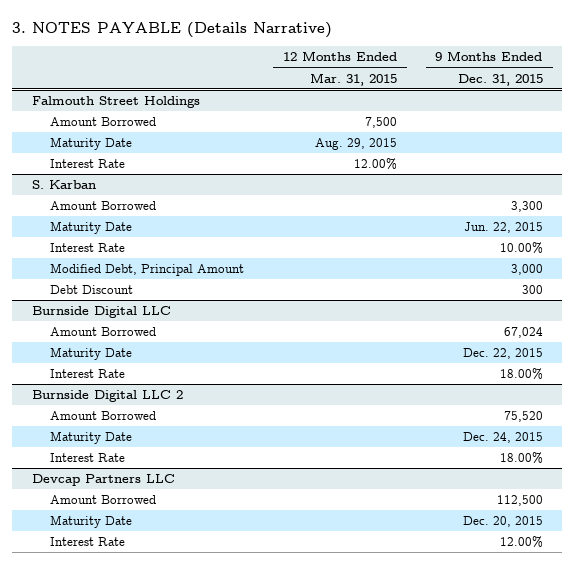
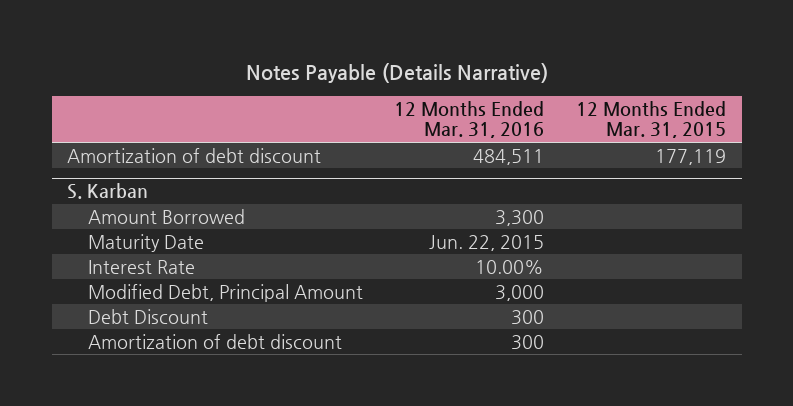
- 3. NOTES PAYABLE (Details Narrative)
+ Notes Payable (Details Narrative)
- | 12 Months Ended Mar. 31, 2015 | 9 Months Ended Dec. 31, 2015
+ | 12 Months Ended Mar. 31, 2016 | 12 Months Ended Mar. 31, 2015
- Falmouth Street Holdings
- Amount Borrowed | 7,500 |
- Maturity Date | Aug. 29, 2015 |
- Interest Rate | 12.00% |
+ Amortization of debt discount | 484,511 | 177,119
- Burnside Digital LLC
- Amount Borrowed | | 67,024
- Maturity Date | | Dec. 22, 2015
- Interest Rate | | 18.00%
- Burnside Digital LLC 2
- Amount Borrowed | | 75,520
- Maturity Date | | Dec. 24, 2015
- Interest Rate | | 18.00%
- Devcap Partners LLC
- Amount Borrowed | | 112,500
- Maturity Date | | Dec. 20, 2015
- Interest Rate | | 12.00%
@ S. Karban
+ Amortization of debt discount | 300 |

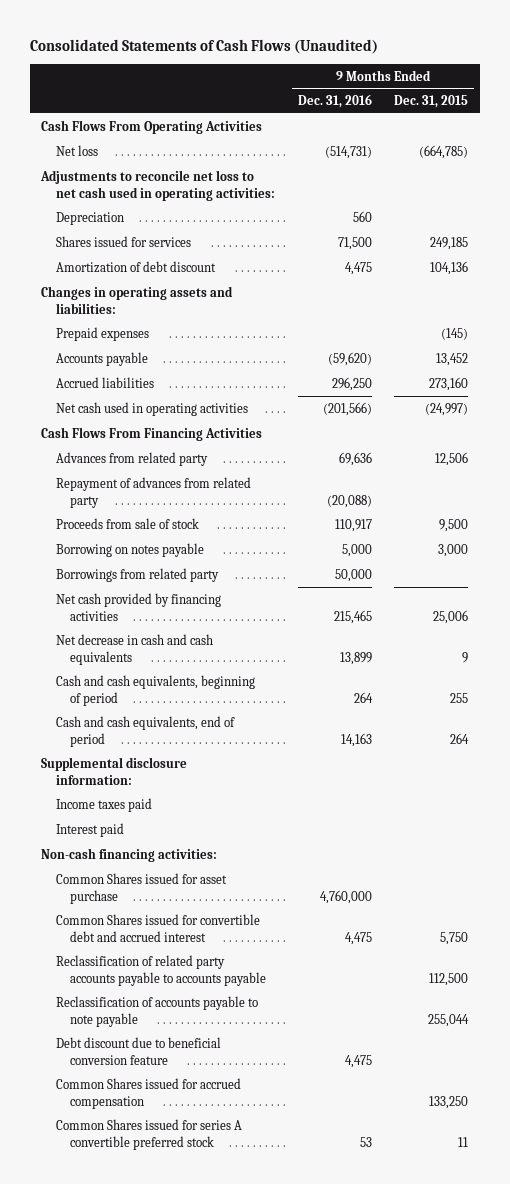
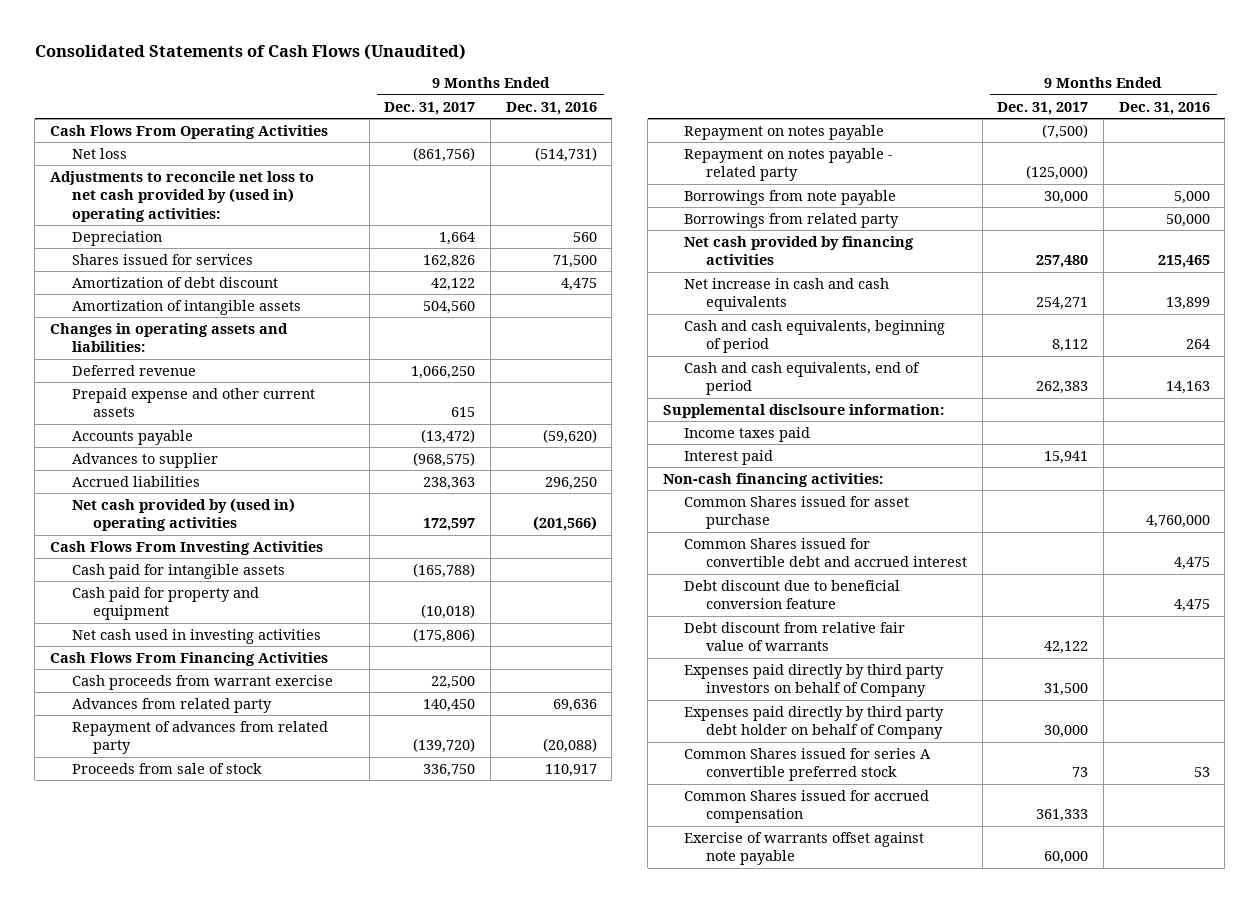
- | 9 Months Ended Dec. 31, 2016 | 9 Months Ended Dec. 31, 2015
+ | 9 Months Ended Dec. 31, 2017 | 9 Months Ended Dec. 31, 2016
- Adjustments to reconcile net loss to net cash used in operating activities:
+ Adjustments to reconcile net loss to net cash provided by (used in) operating activities:
+ Amortization of intangible assets | 504,560 |
- Prepaid expenses | | (145)
+ Deferred revenue | 1,066,250 |
+ Prepaid expense and other current assets | 615 |
+ Advances to supplier | (968,575) |
- Net cash used in operating activities | (201,566) | (24,997)
+ Net cash provided by (used in) operating activities | 172,597 | (201,566)
+ Cash Flows From Investing Activities
+ Cash paid for intangible assets | (165,788) |
+ Cash paid for property and equipment | (10,018) |
+ Net cash used in investing activities | (175,806) |
+ Cash proceeds from warrant exercise | 22,500 |
- Borrowing on notes payable | 5,000 | 3,000
+ Repayment on notes payable | (7,500) |
+ Repayment on notes payable - related party | (125,000) |
+ Borrowings from note payable | 30,000 | 5,000
- Net decrease in cash and cash equivalents | 13,899 | 9
+ Net increase in cash and cash equivalents | 254,271 | 13,899
- Supplemental disclosure information:
+ Supplemental disclsoure information:
- Reclassification of related party accounts payable to accounts payable | | 112,500
- Reclassification of accounts payable to note payable | | 255,044
+ Debt discount from relative fair value of warrants | 42,122 |
+ Expenses paid directly by third party investors on behalf of Company | 31,500 |
+ Expenses paid directly by third party debt holder on behalf of Company | 30,000 |
moved down: Common Shares issued for accrued compensation | 361,333 |
+ Exercise of warrants offset against note payable | 60,000 |

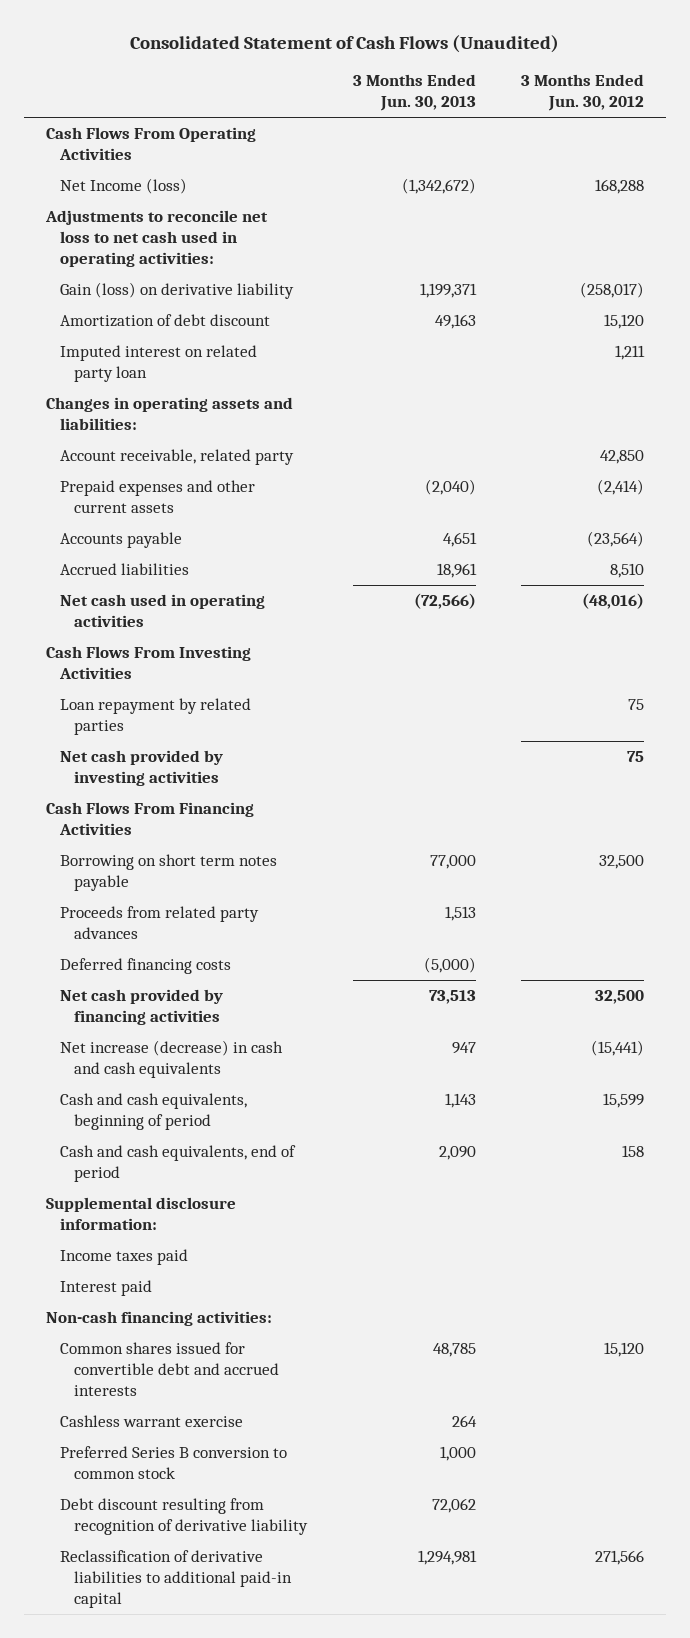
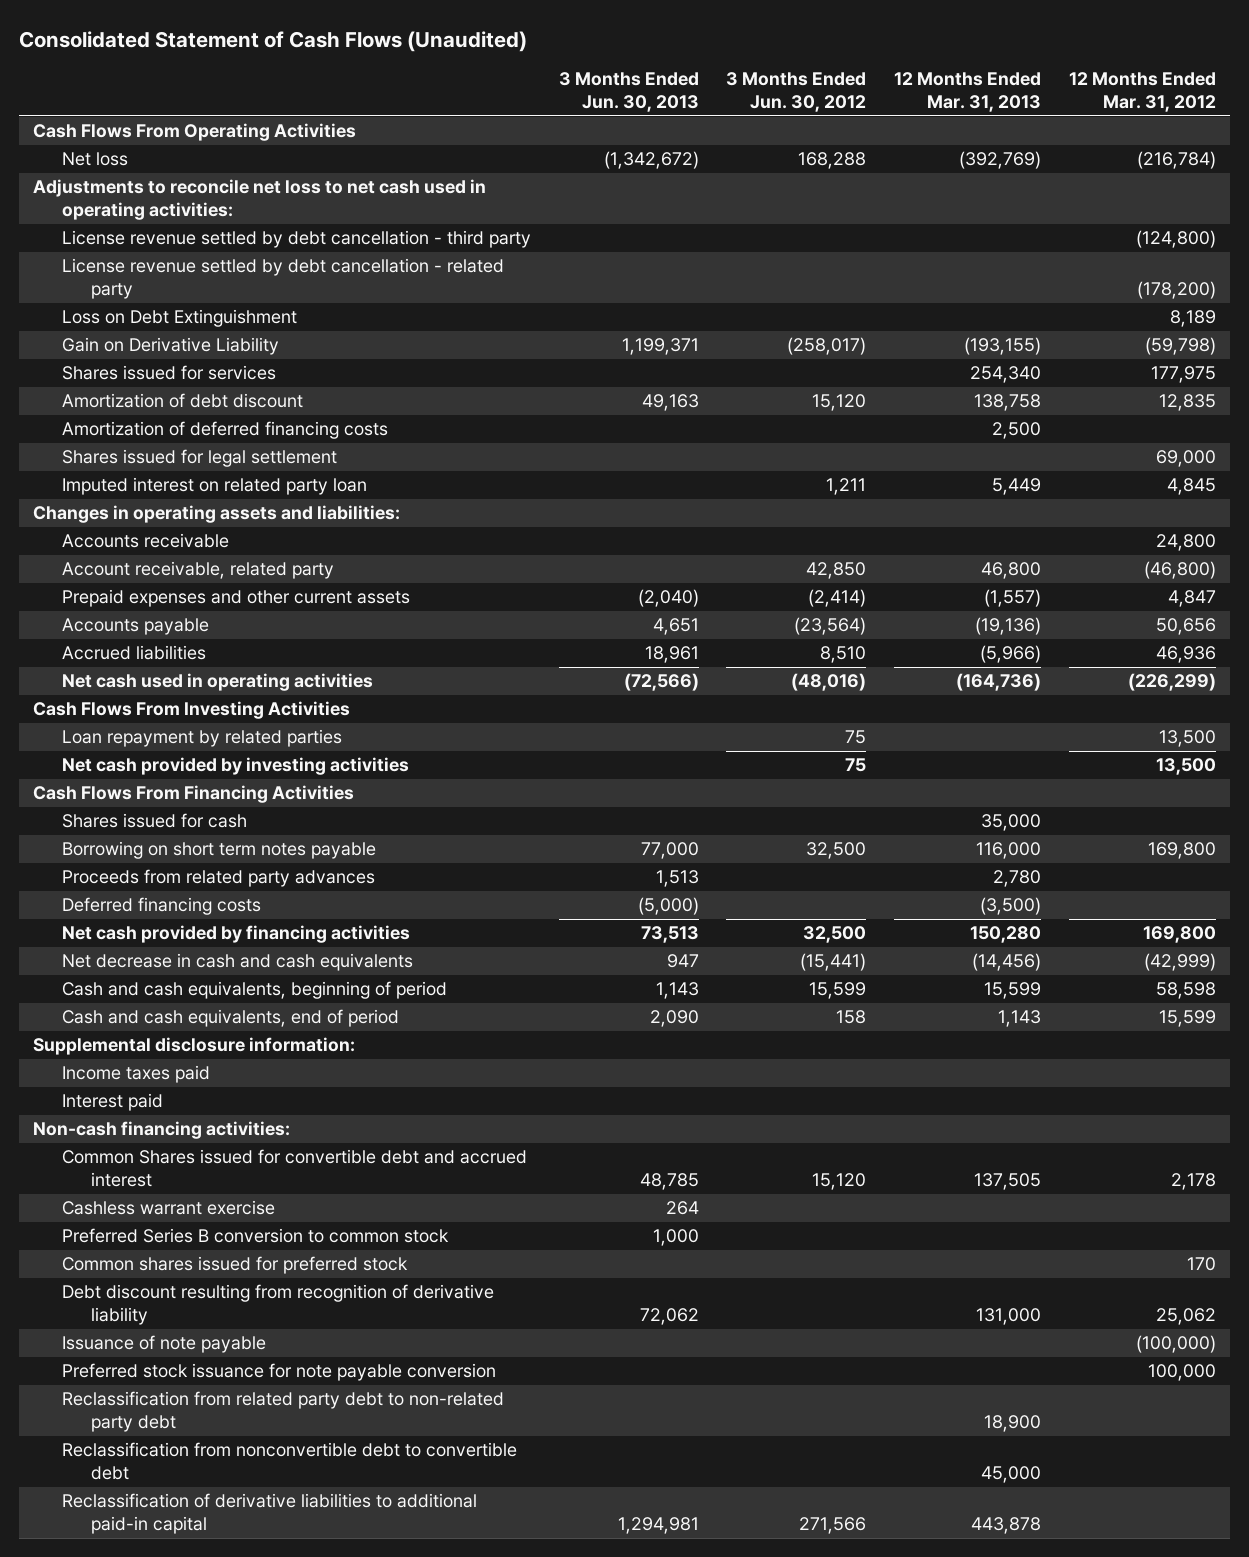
- | 3 Months Ended Jun. 30, 2013 | 3 Months Ended Jun. 30, 2012
+ | 3 Months Ended Jun. 30, 2013 | 3 Months Ended Jun. 30, 2012 | 12 Months Ended Mar. 31, 2013 | 12 Months Ended Mar. 31, 2012
- Net Income (loss) | (1,342,672) | 168,288
+ Net loss | (1,342,672) | 168,288 | (392,769) | (216,784)
- Gain (loss) on derivative liability | 1,199,371 | (258,017)
+ License revenue settled by debt cancellation - third party | | | | (124,800)
+ License revenue settled by debt cancellation - related party | | | | (178,200)
+ Loss on Debt Extinguishment | | | | 8,189
+ Gain on Derivative Liability | 1,199,371 | (258,017) | (193,155) | (59,798)
+ Shares issued for services | | | 254,340 | 177,975
+ Amortization of deferred financing costs | | | 2,500 |
+ Shares issued for legal settlement | | | | 69,000
+ Accounts receivable | | | | 24,800
+ Shares issued for cash | | | 35,000 |
- Net increase (decrease) in cash and cash equivalents | 947 | (15,441)
+ Net decrease in cash and cash equivalents | 947 | (15,441) | (14,456) | (42,999)
- Common shares issued for convertible debt and accrued interests | 48,785 | 15,120
+ Common Shares issued for convertible debt and accrued interest | 48,785 | 15,120 | 137,505 | 2,178
+ Common shares issued for preferred stock | | | | 170
+ Issuance of note payable | | | | (100,000)
+ Preferred stock issuance for note payable conversion | | | | 100,000
+ Reclassification from related party debt to non-related party debt | | | 18,900 |
+ Reclassification from nonconvertible debt to convertible debt | | | 45,000 |

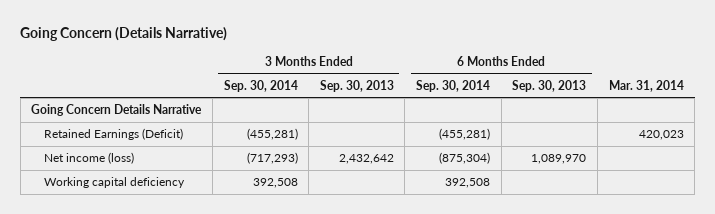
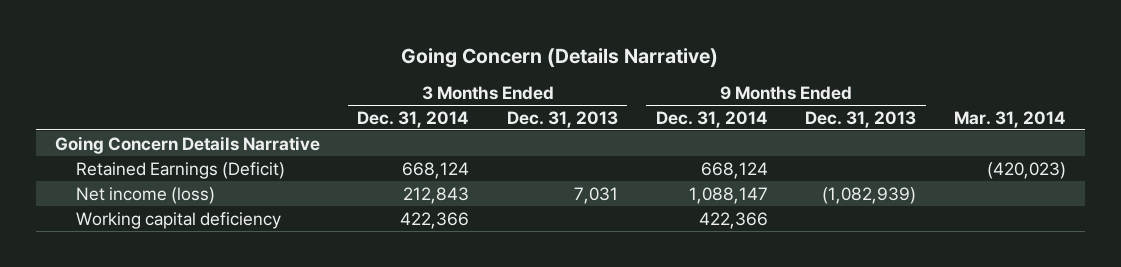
- | 3 Months Ended Sep. 30, 2014 | 3 Months Ended Sep. 30, 2013 | 6 Months Ended Sep. 30, 2014 | 6 Months Ended Sep. 30, 2013 | Mar. 31, 2014
+ | 3 Months Ended Dec. 31, 2014 | 3 Months Ended Dec. 31, 2013 | 9 Months Ended Dec. 31, 2014 | 9 Months Ended Dec. 31, 2013 | Mar. 31, 2014
- Retained Earnings (Deficit) | (455,281) | | (455,281) | | 420,023
+ Retained Earnings (Deficit) | 668,124 | | 668,124 | | (420,023)

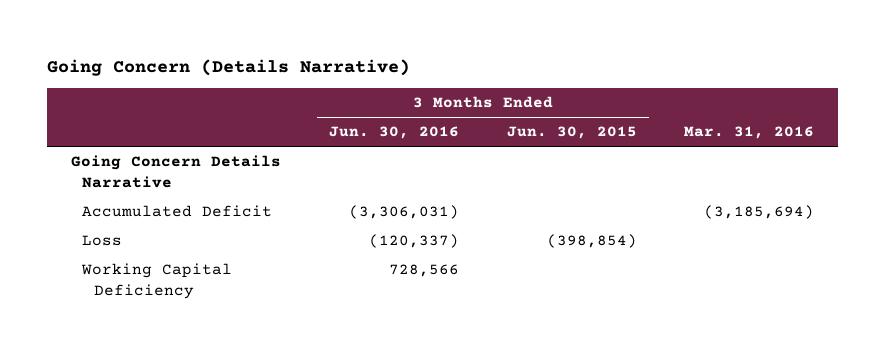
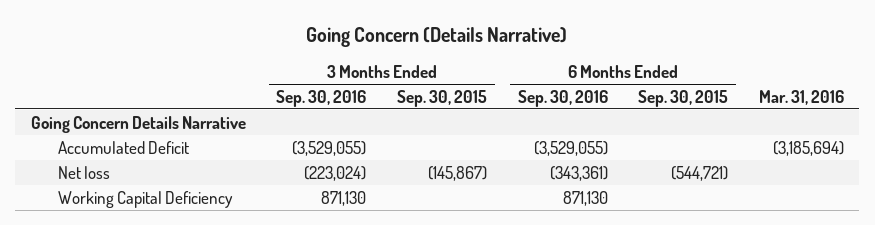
- | 3 Months Ended Jun. 30, 2016 | 3 Months Ended Jun. 30, 2015 | Mar. 31, 2016
+ | 3 Months Ended Sep. 30, 2016 | 3 Months Ended Sep. 30, 2015 | 6 Months Ended Sep. 30, 2016 | 6 Months Ended Sep. 30, 2015 | Mar. 31, 2016
- Loss | (120,337) | (398,854) |
+ Net loss | (223,024) | (145,867) | (343,361) | (544,721) |

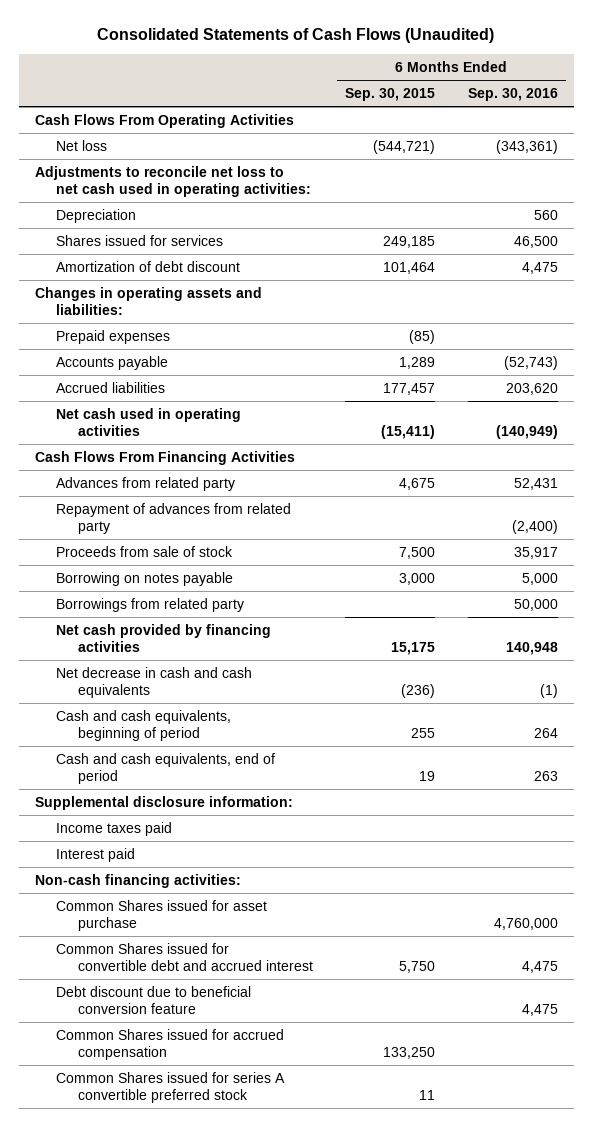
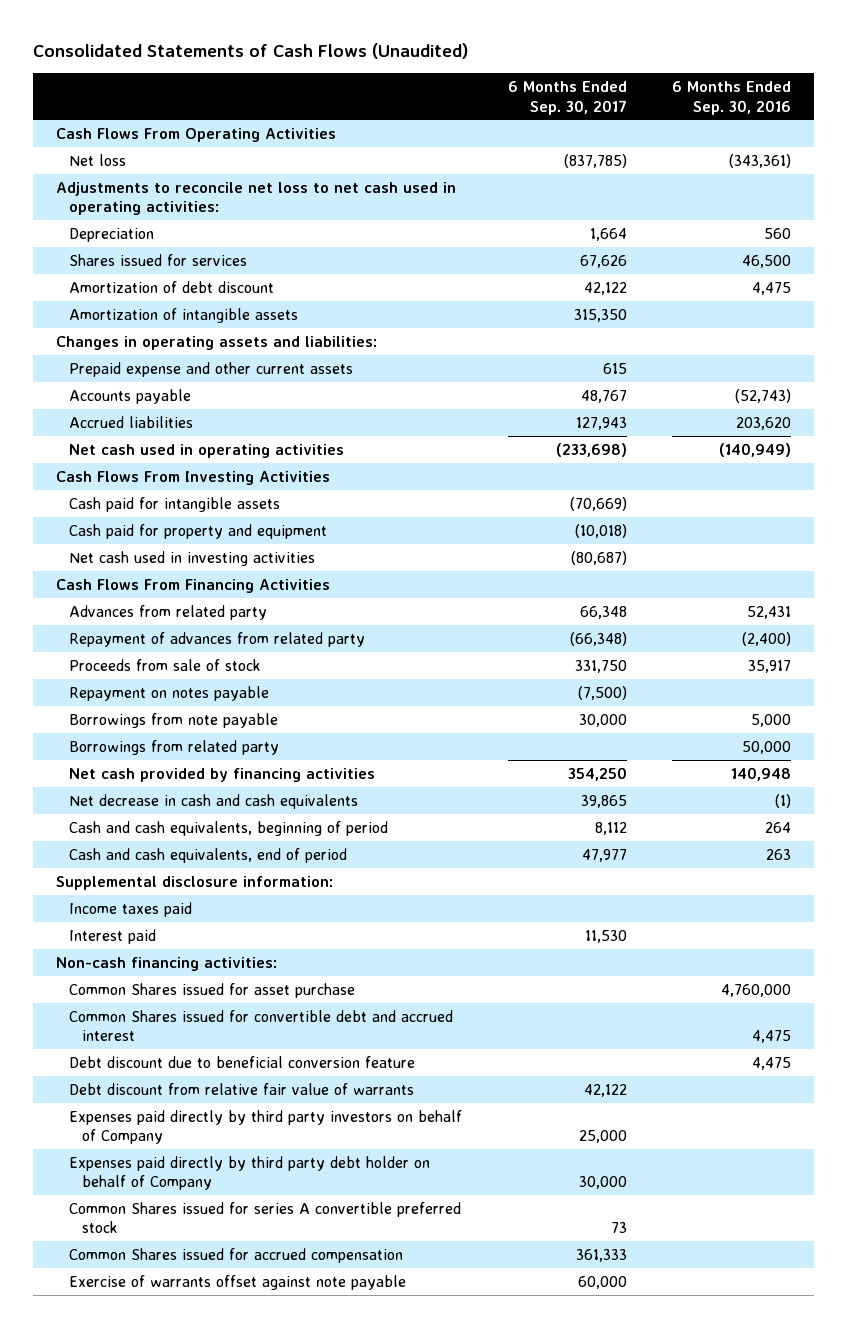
- | 6 Months Ended Sep. 30, 2015 | 6 Months Ended Sep. 30, 2016
+ | 6 Months Ended Sep. 30, 2017 | 6 Months Ended Sep. 30, 2016
+ Amortization of intangible assets | 315,350 |
- Prepaid expenses | (85) |
+ Prepaid expense and other current assets | 615 |
+ Cash Flows From Investing Activities
+ Cash paid for intangible assets | (70,669) |
+ Cash paid for property and equipment | (10,018) |
+ Net cash used in investing activities | (80,687) |
- Borrowing on notes payable | 3,000 | 5,000
+ Repayment on notes payable | (7,500) |
+ Borrowings from note payable | 30,000 | 5,000
+ Debt discount from relative fair value of warrants | 42,122 |
+ Expenses paid directly by third party investors on behalf of Company | 25,000 |
+ Expenses paid directly by third party debt holder on behalf of Company | 30,000 |
moved down: Common Shares issued for accrued compensation | 361,333 |
+ Exercise of warrants offset against note payable | 60,000 |

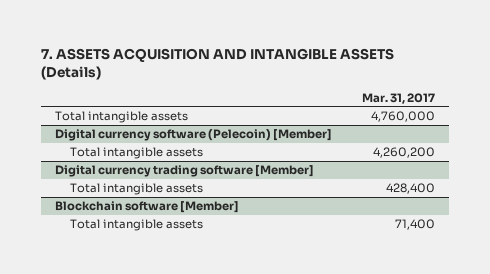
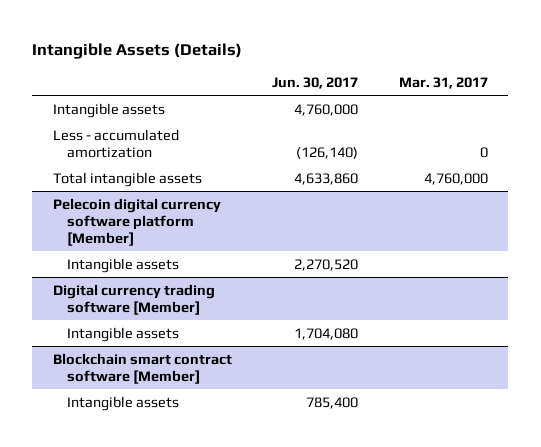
- 7. ASSETS ACQUISITION AND INTANGIBLE ASSETS (Details)
+ Intangible Assets (Details)
- | Mar. 31, 2017
+ | Jun. 30, 2017 | Mar. 31, 2017
+ Intangible assets | 4,760,000 |
+ Less - accumulated amortization | (126,140) | 0
- Digital currency software (Pelecoin) [Member]
- Total intangible assets | 4,260,200
+ Pelecoin digital currency software platform [Member]
+ Intangible assets | 2,270,520 |
@ Digital currency trading software [Member]
- Total intangible assets | 428,400
- Blockchain software [Member]
- Total intangible assets | 71,400
@ Digital currency trading software [Member]
+ Intangible assets | 1,704,080 |
+ Blockchain smart contract software [Member]
+ Intangible assets | 785,400 |

